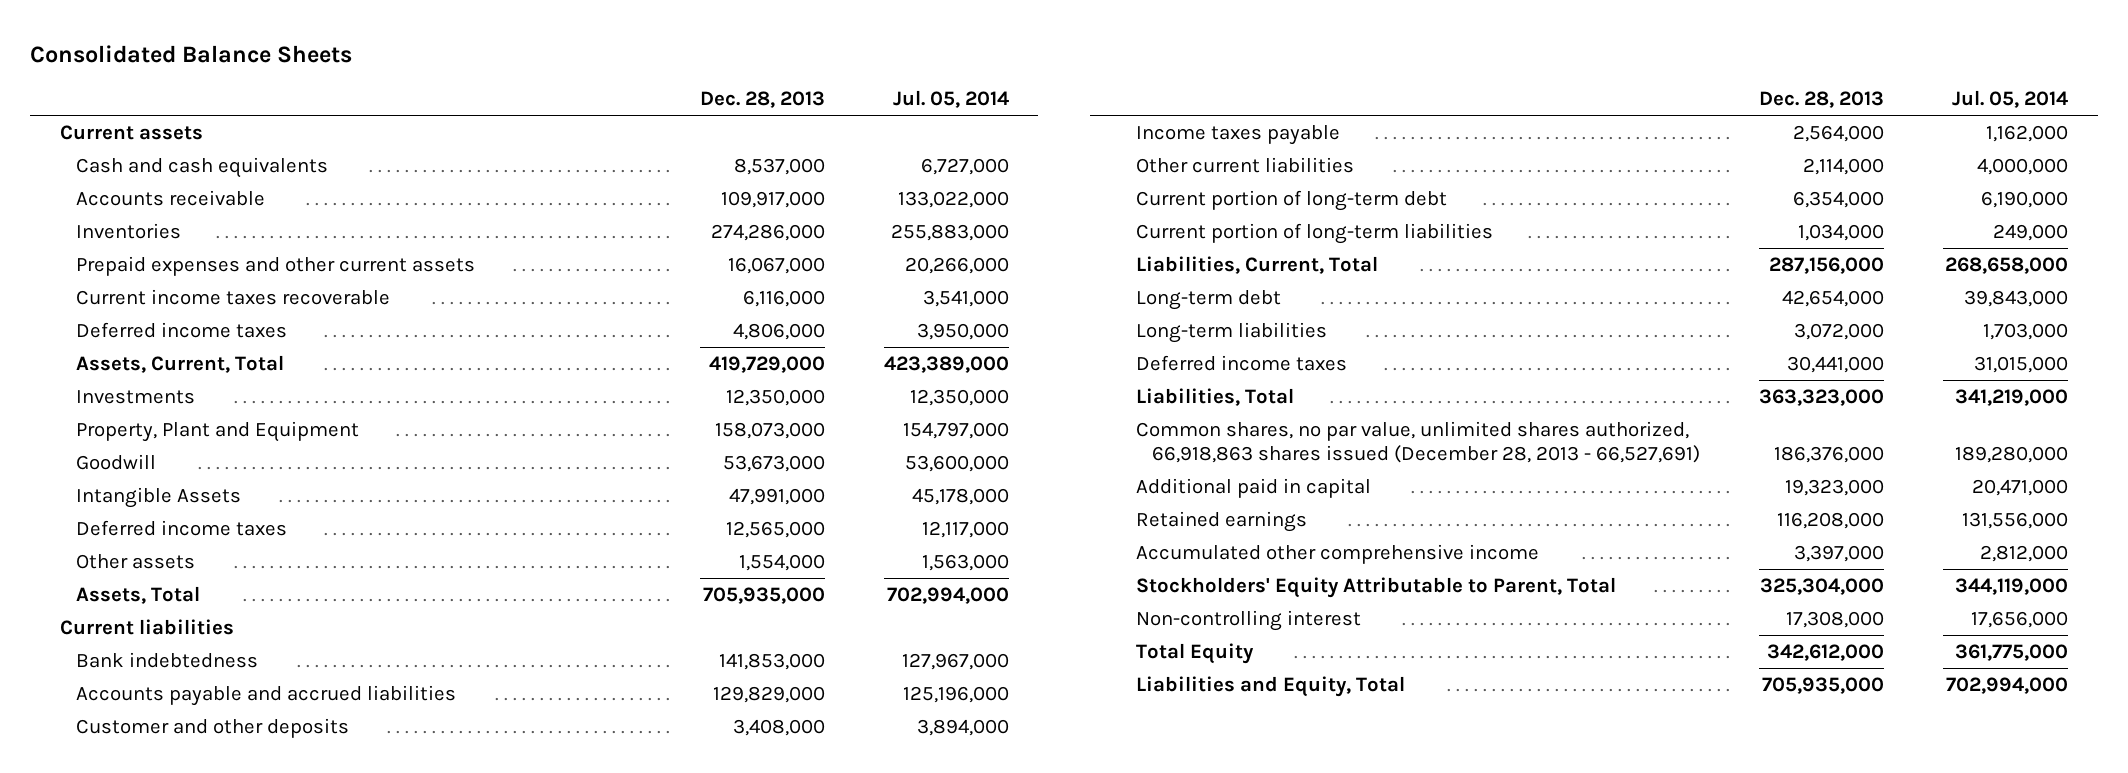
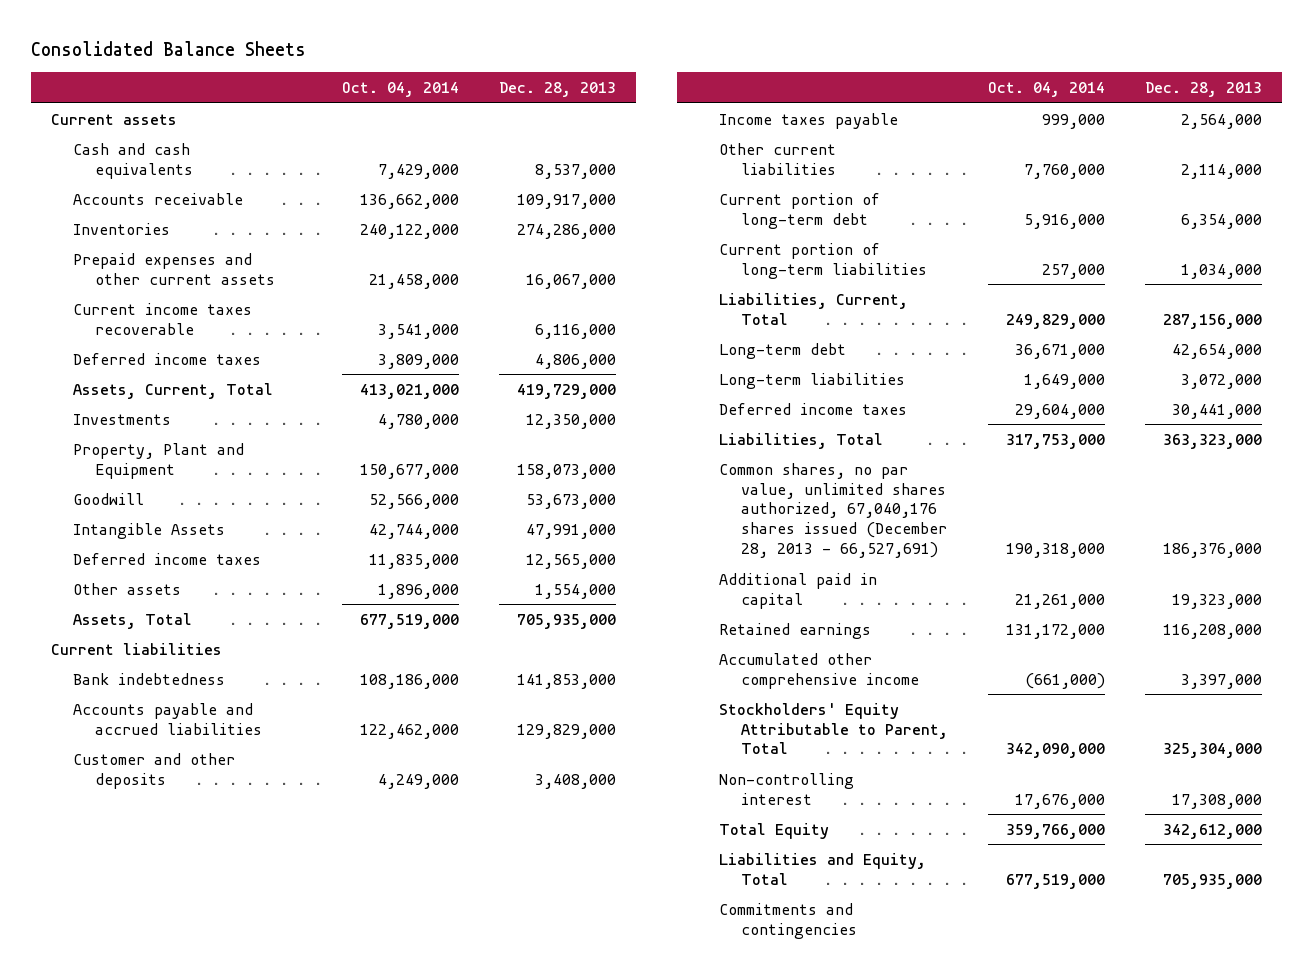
- | Dec. 28, 2013 | Jul. 05, 2014
+ | Oct. 04, 2014 | Dec. 28, 2013
- Common shares, no par value, unlimited shares authorized, 66,918,863 shares issued (December 28, 2013 - 66,527,691) | 186,376,000 | 189,280,000
+ Common shares, no par value, unlimited shares authorized, 67,040,176 shares issued (December 28, 2013 - 66,527,691) | 190,318,000 | 186,376,000
+ Commitments and contingencies

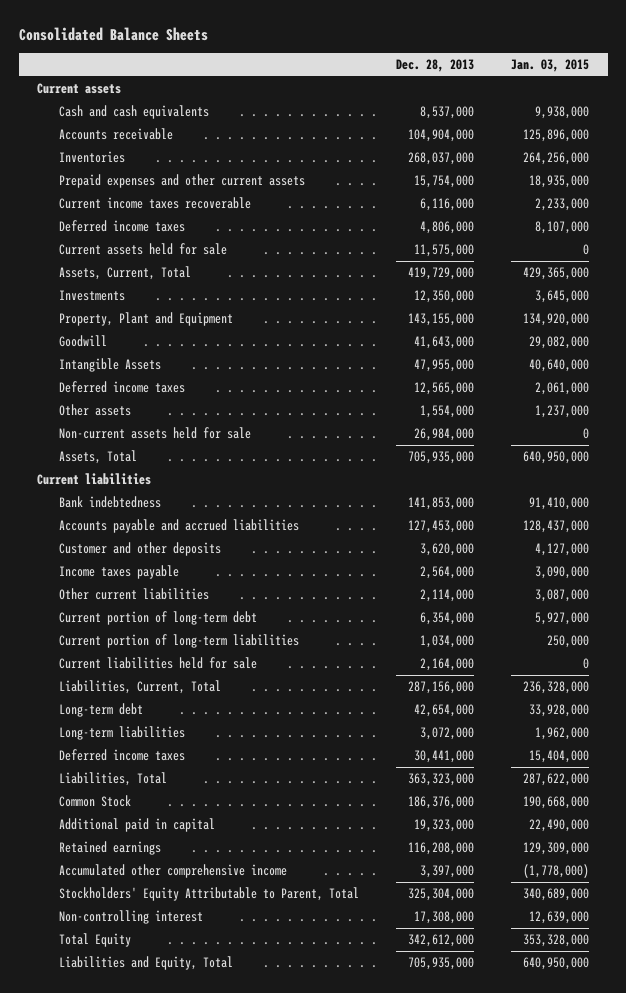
- | Oct. 04, 2014 | Dec. 28, 2013
+ | Dec. 28, 2013 | Jan. 03, 2015
- Accounts receivable | 136,662,000 | 109,917,000
- Inventories | 240,122,000 | 274,286,000
- Prepaid expenses and other current assets | 21,458,000 | 16,067,000
+ Accounts receivable | 104,904,000 | 125,896,000
+ Inventories | 268,037,000 | 264,256,000
+ Prepaid expenses and other current assets | 15,754,000 | 18,935,000
+ Current assets held for sale | 11,575,000 | 0
- Property, Plant and Equipment | 150,677,000 | 158,073,000
- Goodwill | 52,566,000 | 53,673,000
- Intangible Assets | 42,744,000 | 47,991,000
+ Property, Plant and Equipment | 143,155,000 | 134,920,000
+ Goodwill | 41,643,000 | 29,082,000
+ Intangible Assets | 47,955,000 | 40,640,000
+ Non-current assets held for sale | 26,984,000 | 0
- Accounts payable and accrued liabilities | 122,462,000 | 129,829,000
- Customer and other deposits | 4,249,000 | 3,408,000
+ Accounts payable and accrued liabilities | 127,453,000 | 128,437,000
+ Customer and other deposits | 3,620,000 | 4,127,000
+ Current liabilities held for sale | 2,164,000 | 0
- Common shares, no par value, unlimited shares authorized, 67,040,176 shares issued (December 28, 2013 - 66,527,691) | 190,318,000 | 186,376,000
+ Common Stock | 186,376,000 | 190,668,000
- Commitments and contingencies

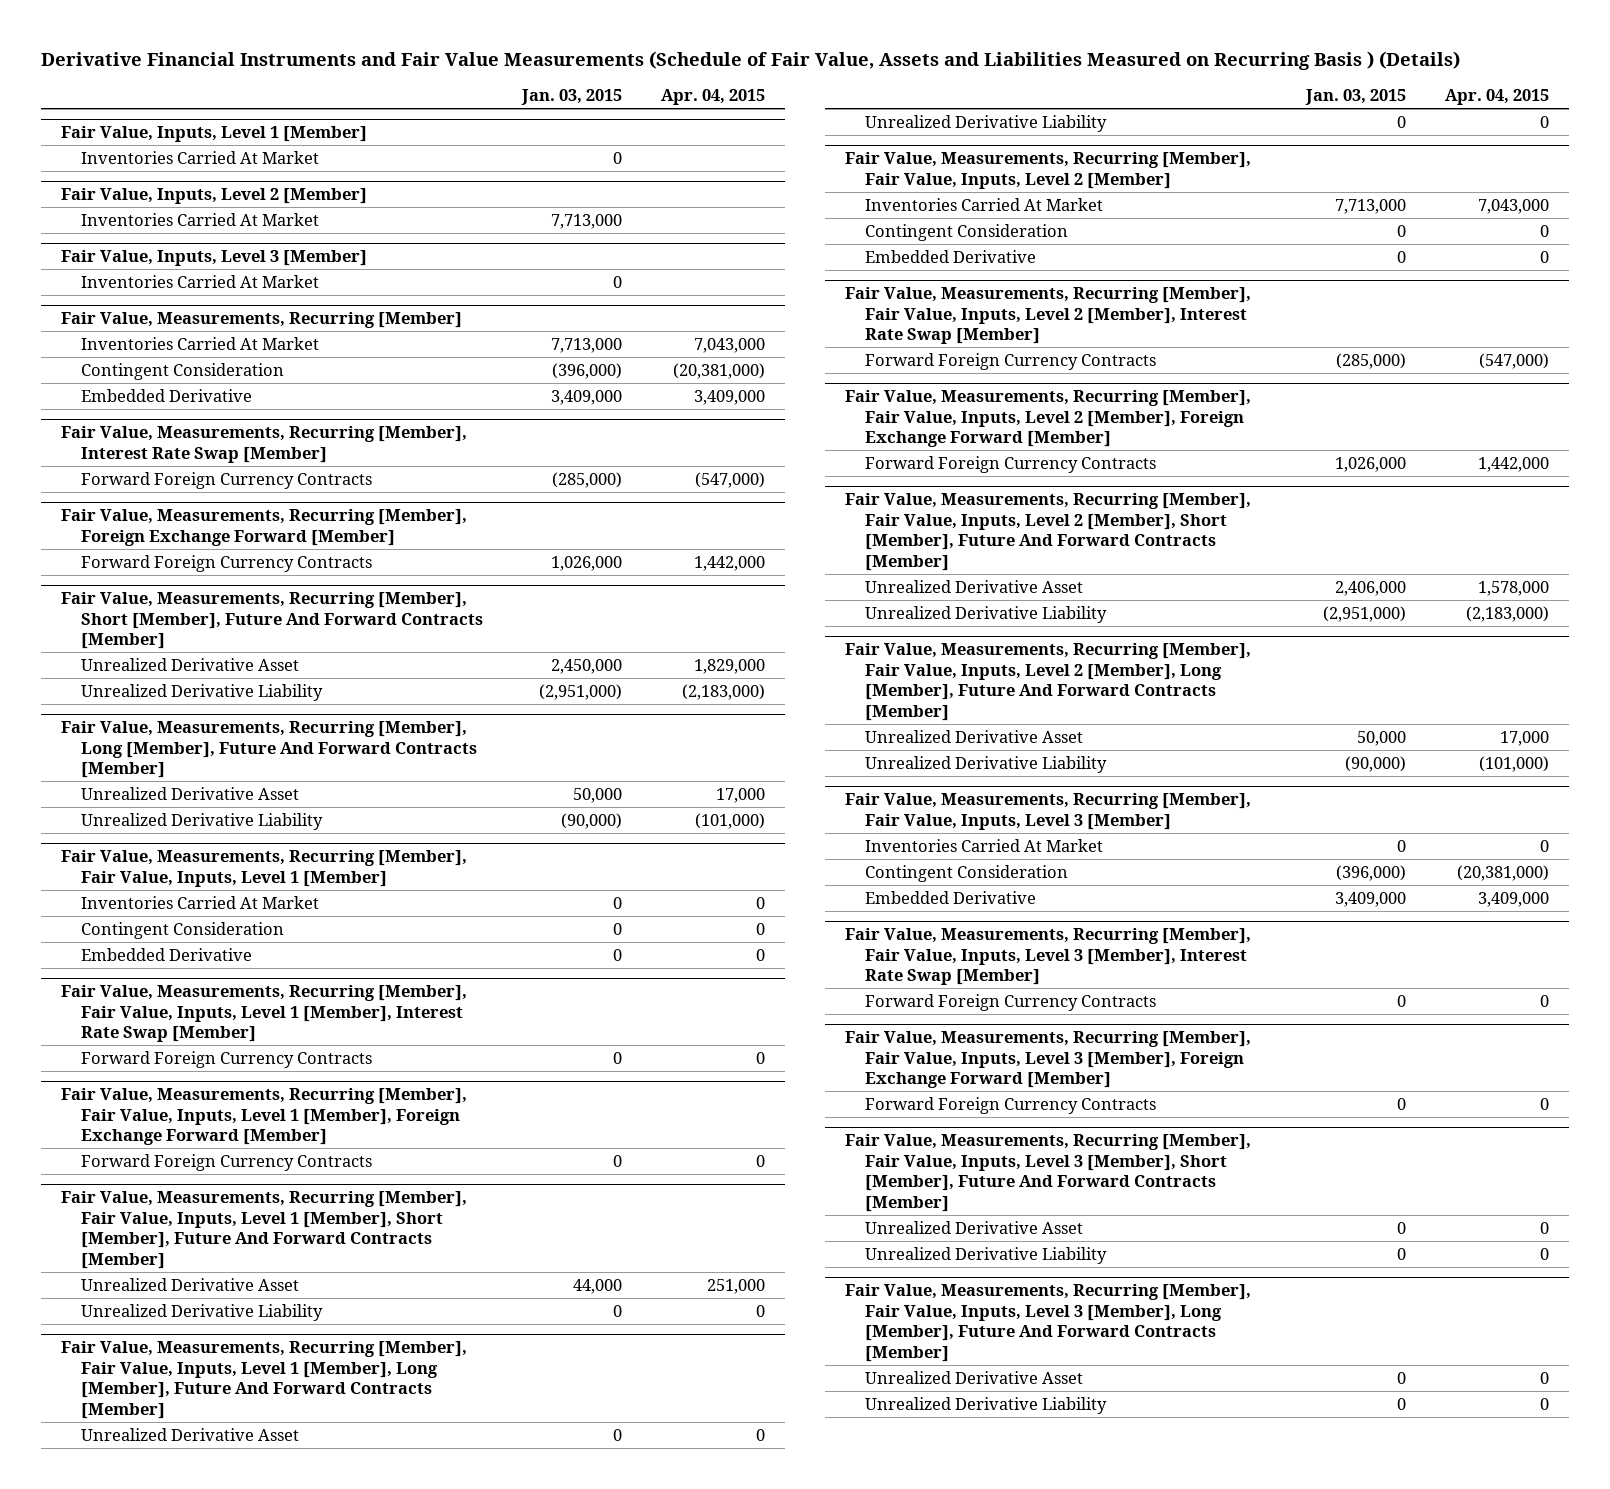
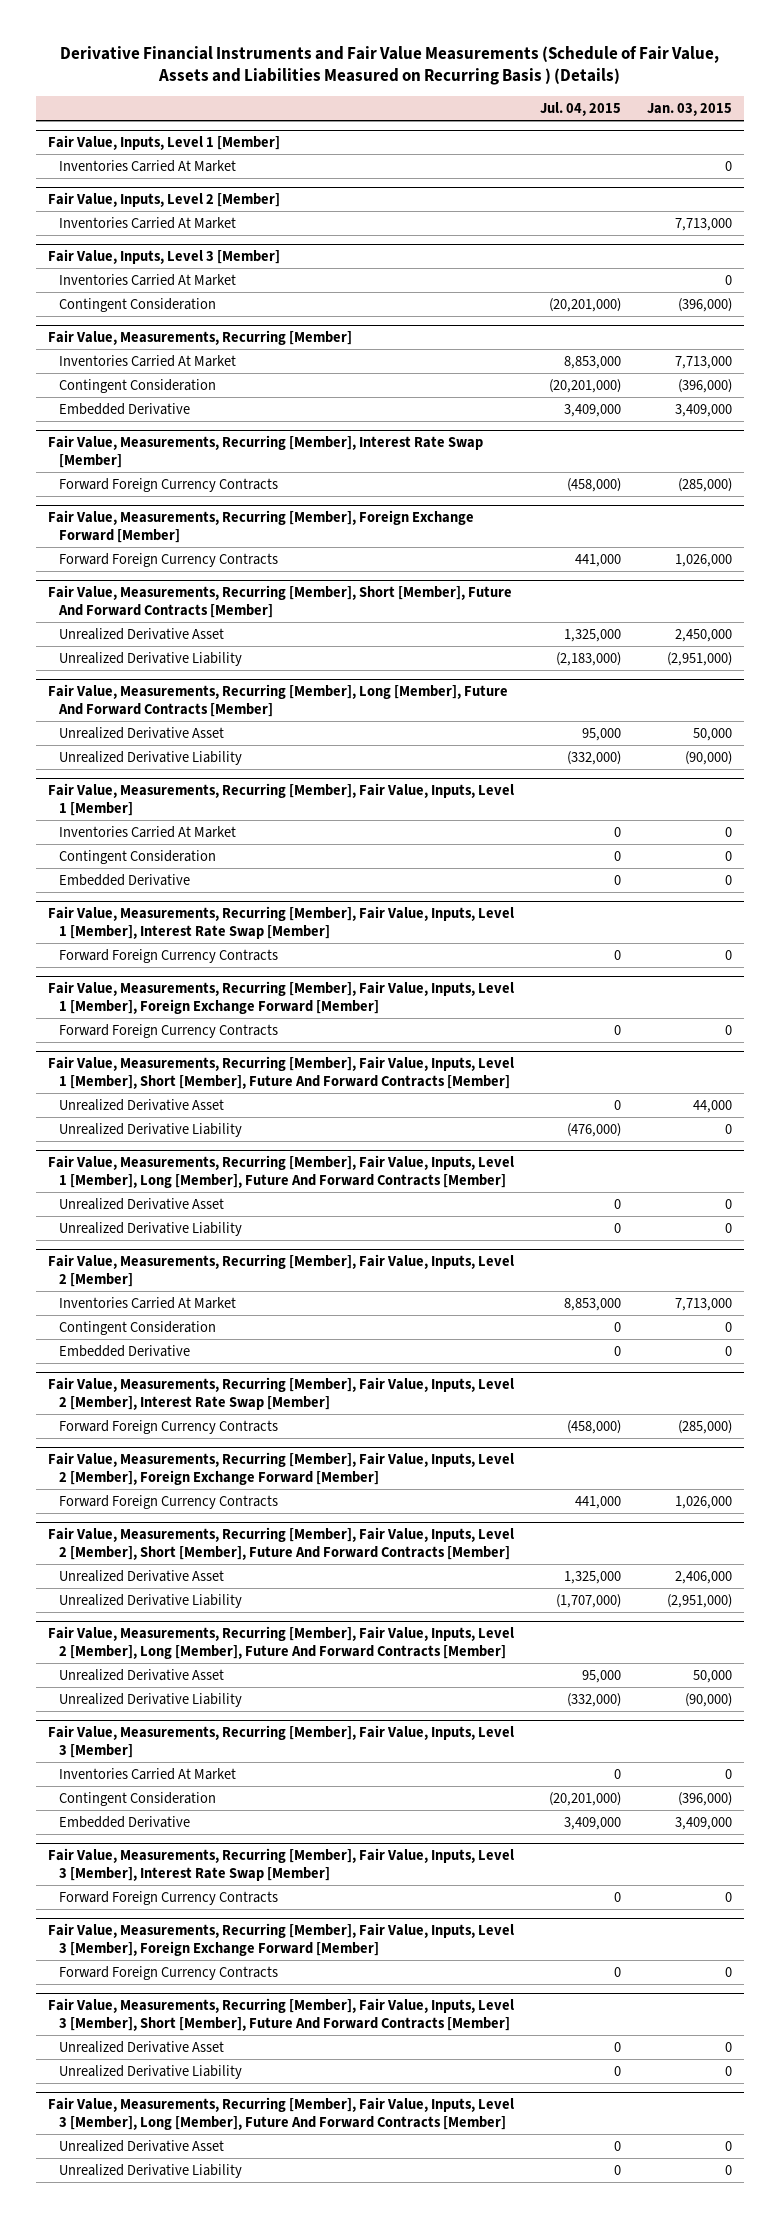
- | Jan. 03, 2015 | Apr. 04, 2015
+ | Jul. 04, 2015 | Jan. 03, 2015
@ Fair Value, Inputs, Level 3 [Member]
+ Contingent Consideration | (20,201,000) | (396,000)

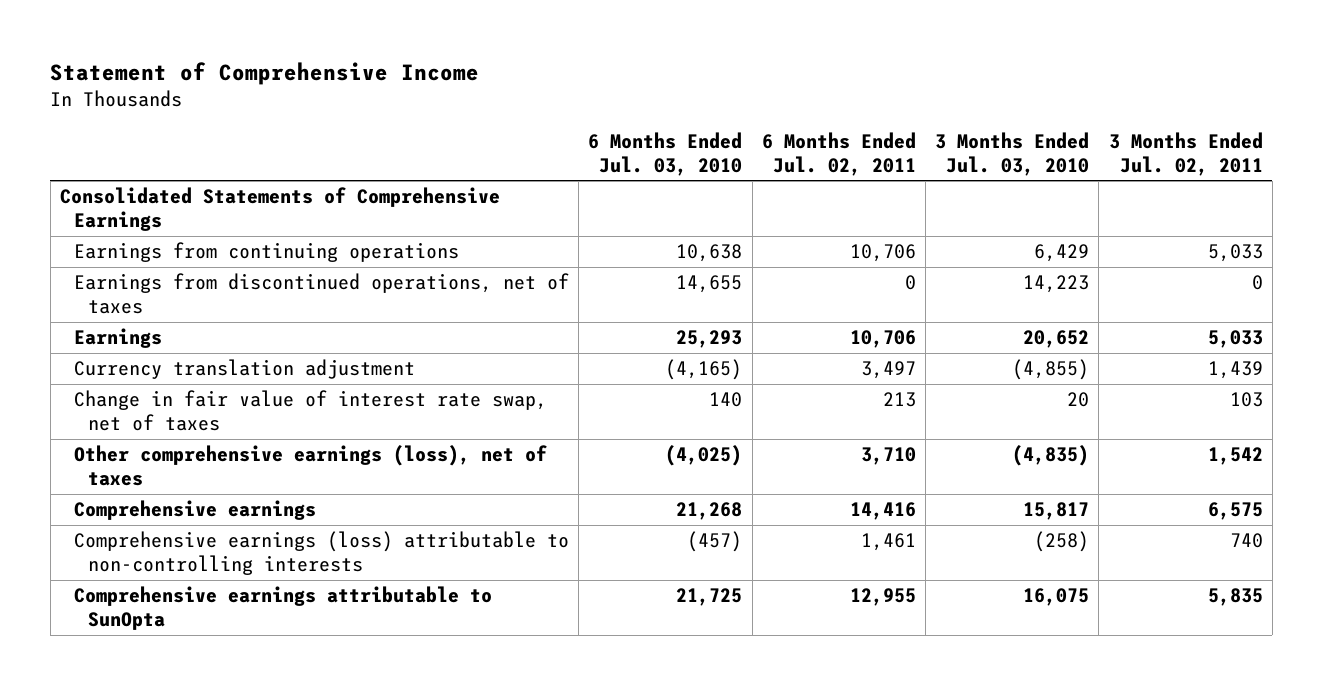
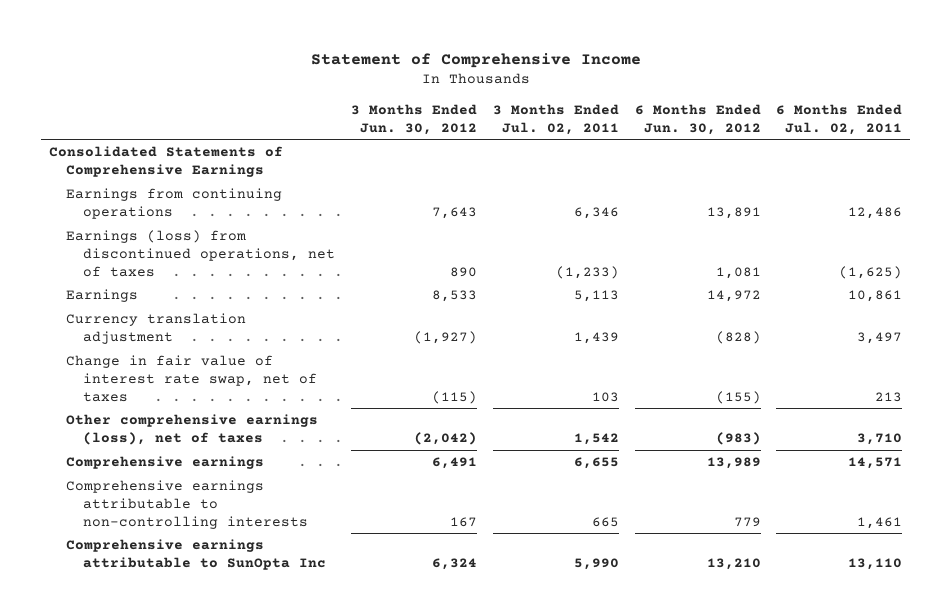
- | 6 Months Ended Jul. 03, 2010 | 6 Months Ended Jul. 02, 2011 | 3 Months Ended Jul. 03, 2010 | 3 Months Ended Jul. 02, 2011
+ | 3 Months Ended Jun. 30, 2012 | 3 Months Ended Jul. 02, 2011 | 6 Months Ended Jun. 30, 2012 | 6 Months Ended Jul. 02, 2011
- Earnings from continuing operations | 10,638 | 10,706 | 6,429 | 5,033
- Earnings from discontinued operations, net of taxes | 14,655 | 0 | 14,223 | 0
- Earnings | 25,293 | 10,706 | 20,652 | 5,033
+ Earnings from continuing operations | 7,643 | 6,346 | 13,891 | 12,486
+ Earnings (loss) from discontinued operations, net of taxes | 890 | (1,233) | 1,081 | (1,625)
+ Earnings | 8,533 | 5,113 | 14,972 | 10,861
- Comprehensive earnings | 21,268 | 14,416 | 15,817 | 6,575
- Comprehensive earnings (loss) attributable to non-controlling interests | (457) | 1,461 | (258) | 740
- Comprehensive earnings attributable to SunOpta | 21,725 | 12,955 | 16,075 | 5,835
+ Comprehensive earnings | 6,491 | 6,655 | 13,989 | 14,571
+ Comprehensive earnings attributable to non-controlling interests | 167 | 665 | 779 | 1,461
+ Comprehensive earnings attributable to SunOpta Inc | 6,324 | 5,990 | 13,210 | 13,110

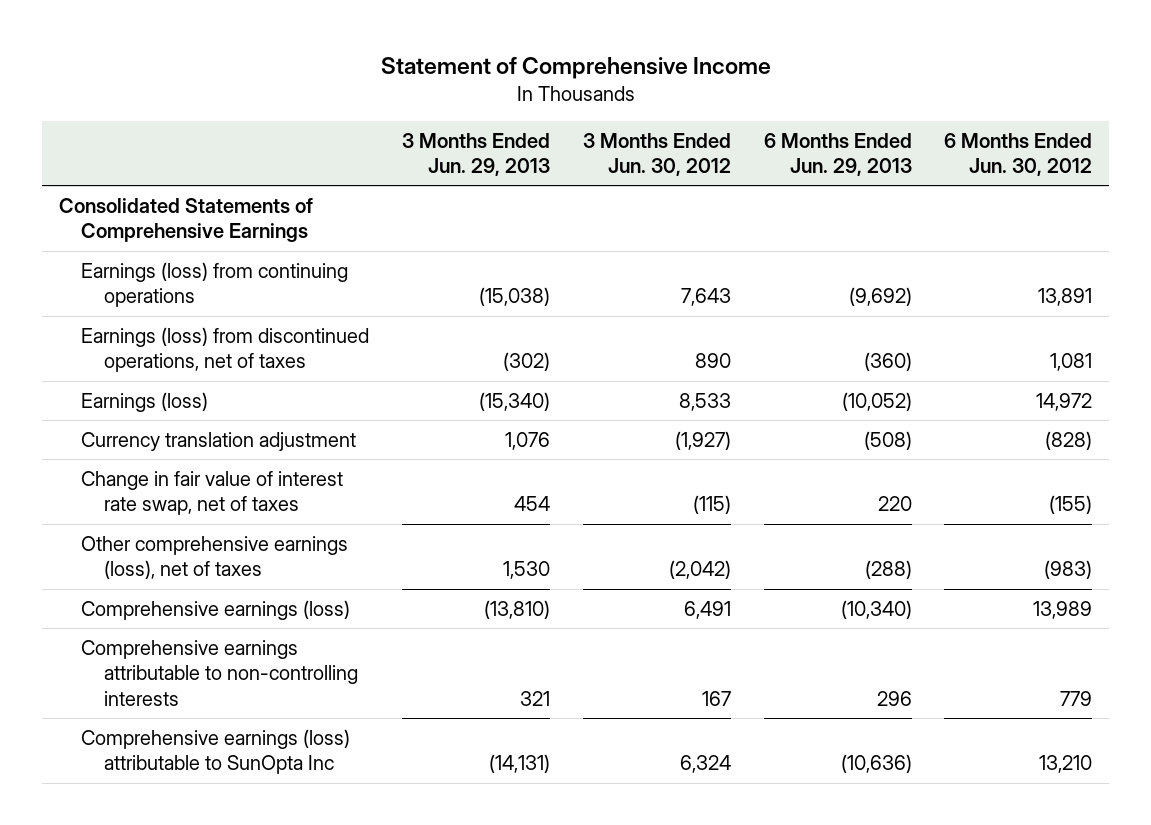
- | 3 Months Ended Jun. 30, 2012 | 3 Months Ended Jul. 02, 2011 | 6 Months Ended Jun. 30, 2012 | 6 Months Ended Jul. 02, 2011
+ | 3 Months Ended Jun. 29, 2013 | 3 Months Ended Jun. 30, 2012 | 6 Months Ended Jun. 29, 2013 | 6 Months Ended Jun. 30, 2012
- Earnings from continuing operations | 7,643 | 6,346 | 13,891 | 12,486
+ Earnings (loss) from continuing operations | (15,038) | 7,643 | (9,692) | 13,891
- Earnings | 8,533 | 5,113 | 14,972 | 10,861
+ Earnings (loss) | (15,340) | 8,533 | (10,052) | 14,972
- Comprehensive earnings | 6,491 | 6,655 | 13,989 | 14,571
+ Comprehensive earnings (loss) | (13,810) | 6,491 | (10,340) | 13,989
- Comprehensive earnings attributable to SunOpta Inc | 6,324 | 5,990 | 13,210 | 13,110
+ Comprehensive earnings (loss) attributable to SunOpta Inc | (14,131) | 6,324 | (10,636) | 13,210

